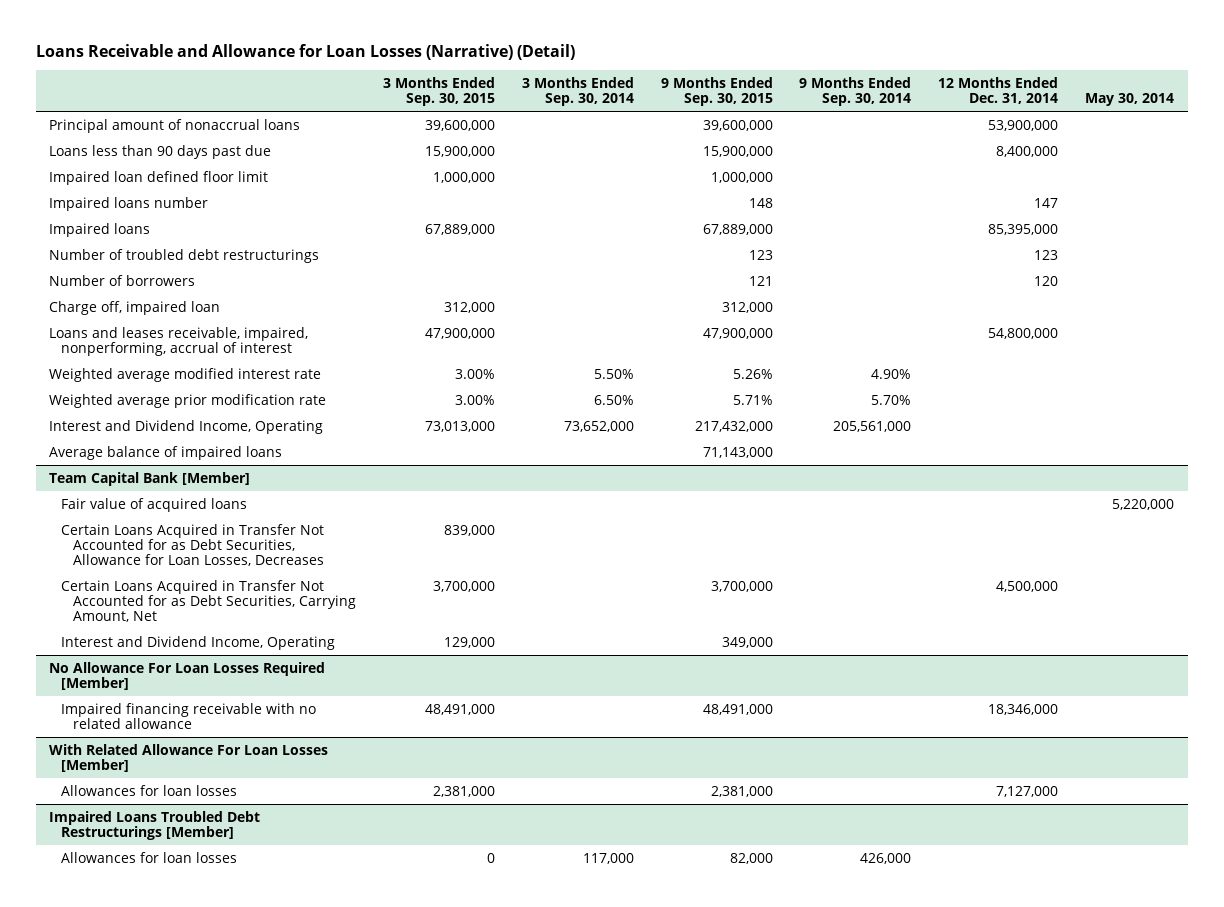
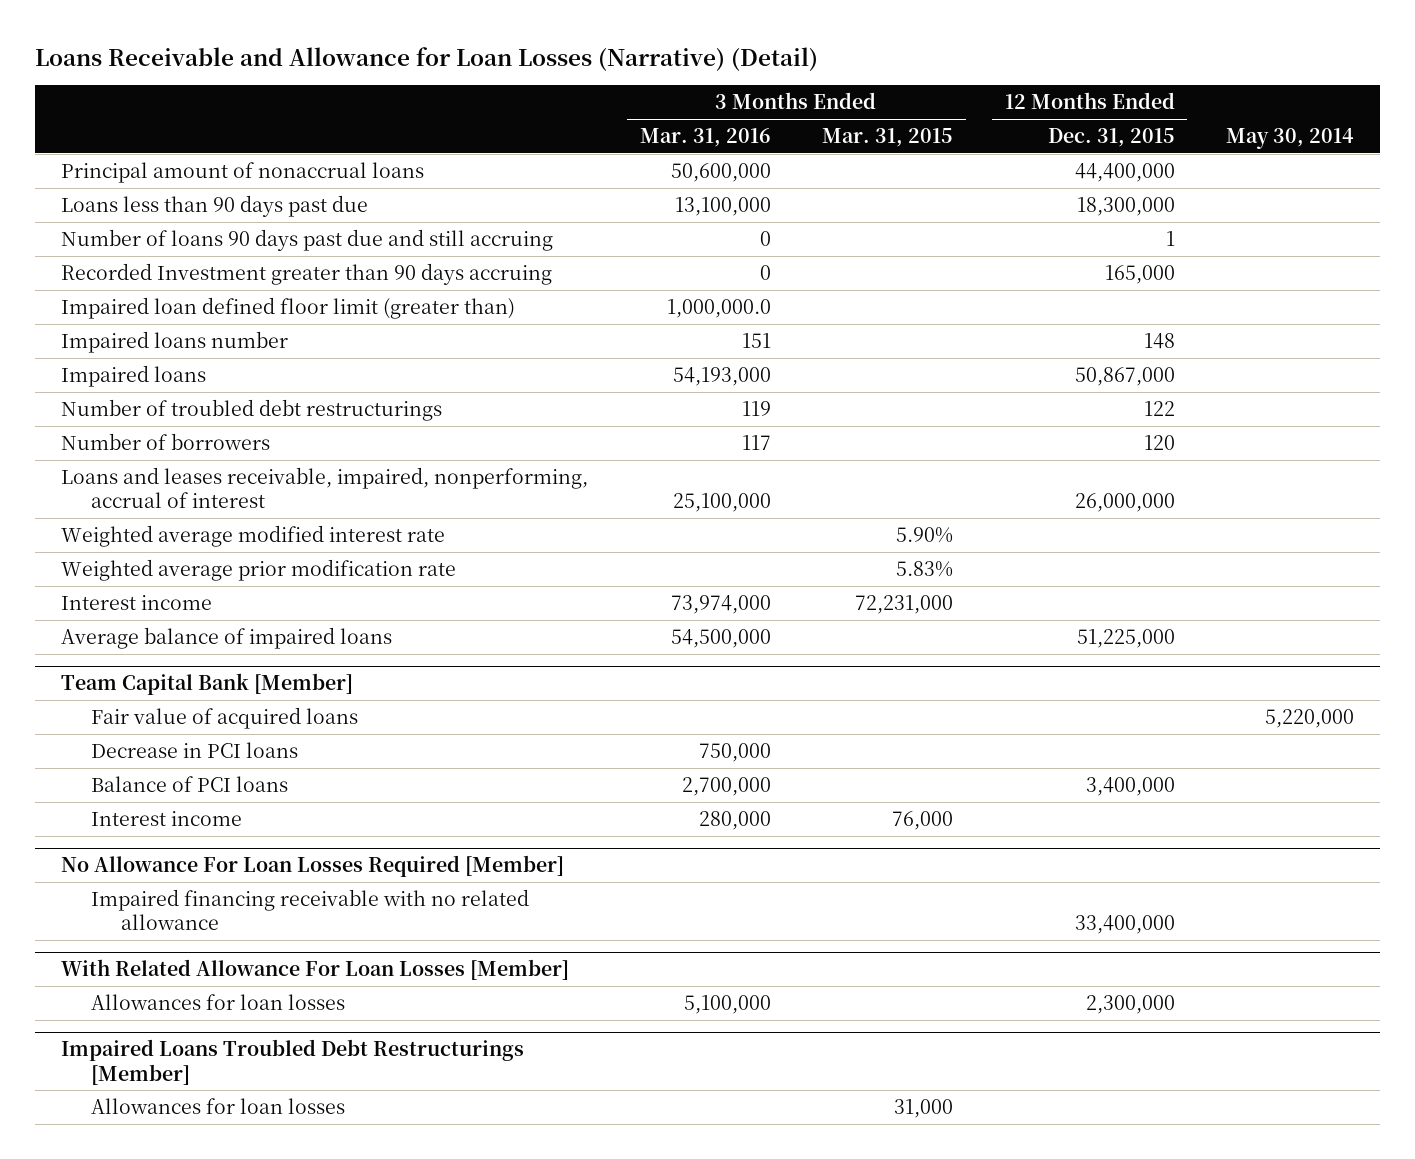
- | 3 Months Ended Sep. 30, 2015 | 3 Months Ended Sep. 30, 2014 | 9 Months Ended Sep. 30, 2015 | 9 Months Ended Sep. 30, 2014 | 12 Months Ended Dec. 31, 2014 | May 30, 2014
+ | 3 Months Ended Mar. 31, 2016 | 3 Months Ended Mar. 31, 2015 | 12 Months Ended Dec. 31, 2015 | May 30, 2014
- Impaired loan defined floor limit | 1,000,000 | | 1,000,000 | | |
+ Number of loans 90 days past due and still accruing | 0 | | 1 |
+ Recorded Investment greater than 90 days accruing | 0 | | 165,000 |
+ Impaired loan defined floor limit (greater than) | 1,000,000.0 | | |
- Charge off, impaired loan | 312,000 | | 312,000 | | |
- Interest and Dividend Income, Operating | 73,013,000 | 73,652,000 | 217,432,000 | 205,561,000 | |
+ Interest income | 73,974,000 | 72,231,000 | |
@ Team Capital Bank [Member]
- Certain Loans Acquired in Transfer Not Accounted for as Debt Securities, Allowance for Loan Losses, Decreases | 839,000 | | | | |
- Certain Loans Acquired in Transfer Not Accounted for as Debt Securities, Carrying Amount, Net | 3,700,000 | | 3,700,000 | | 4,500,000 |
- Interest and Dividend Income, Operating | 129,000 | | 349,000 | | |
+ Decrease in PCI loans | 750,000 | | |
+ Balance of PCI loans | 2,700,000 | | 3,400,000 |
+ Interest income | 280,000 | 76,000 | |

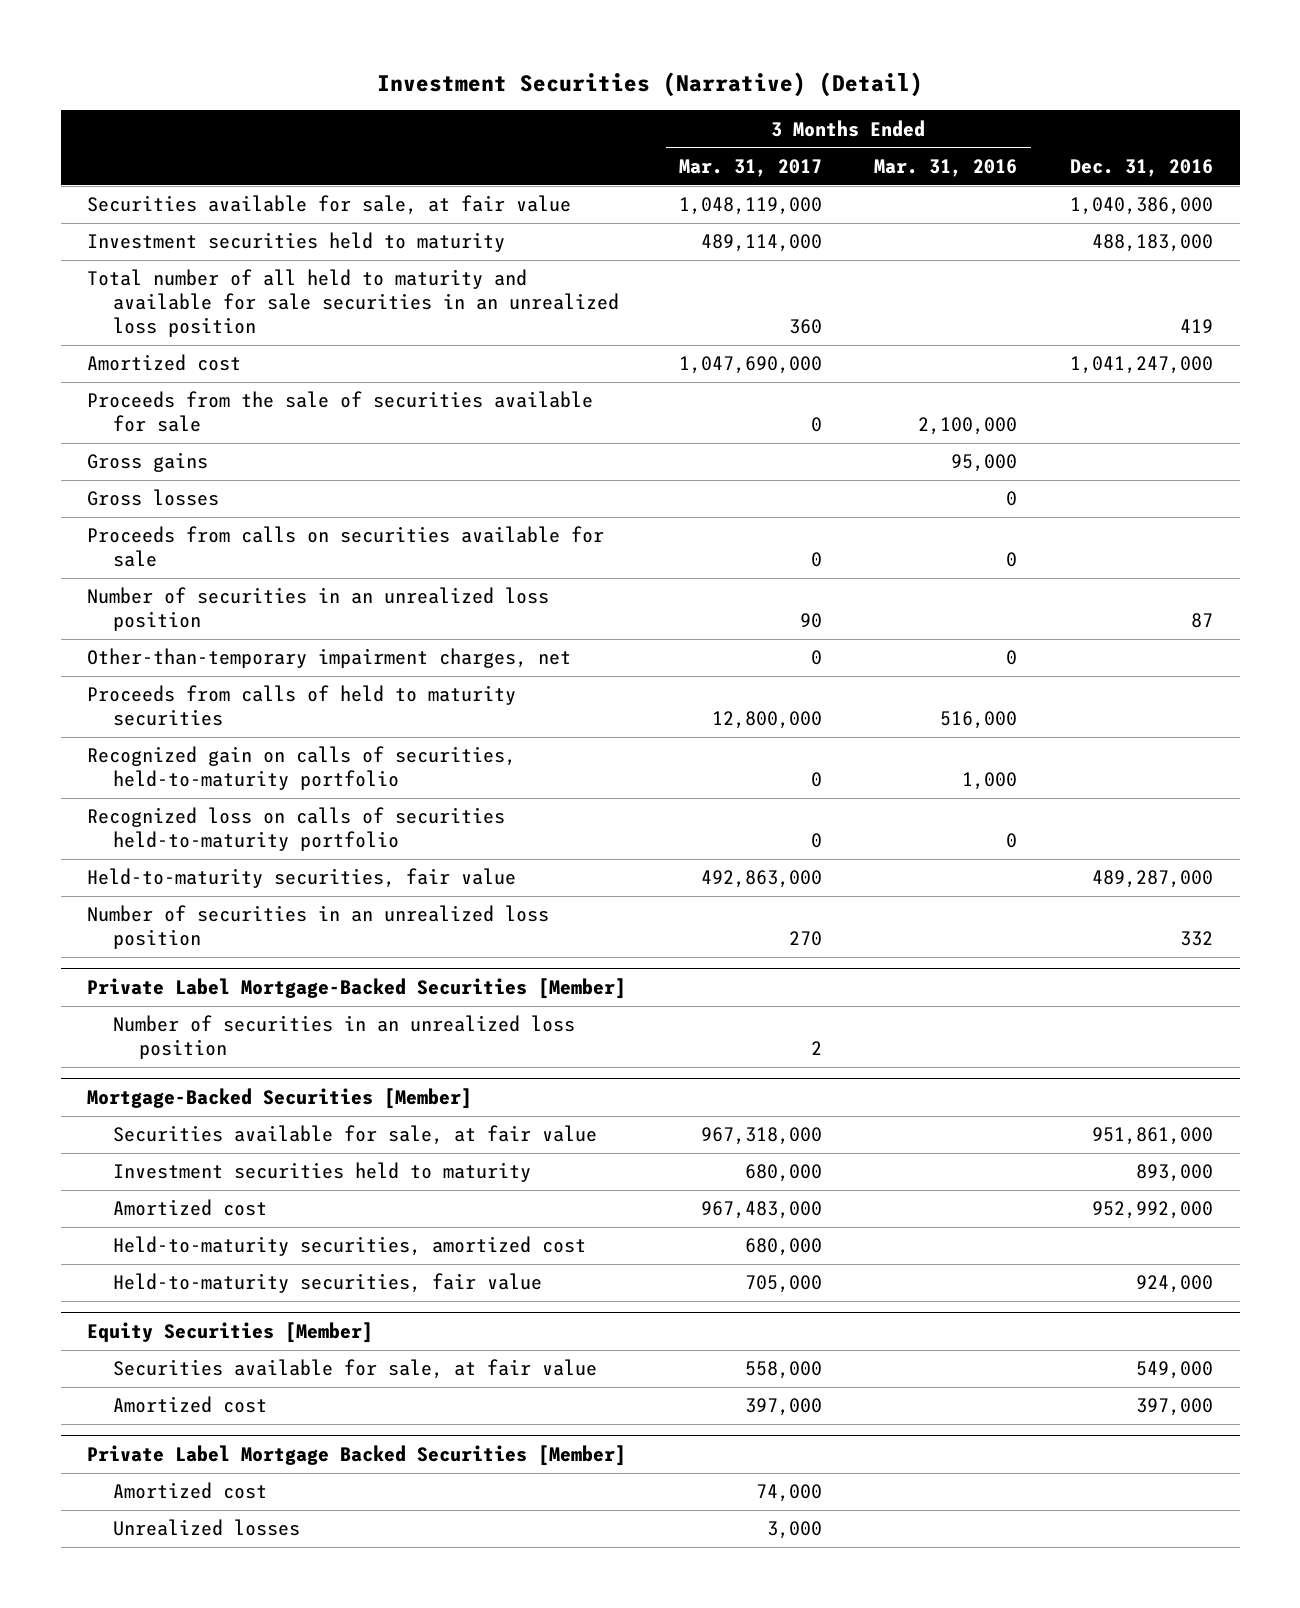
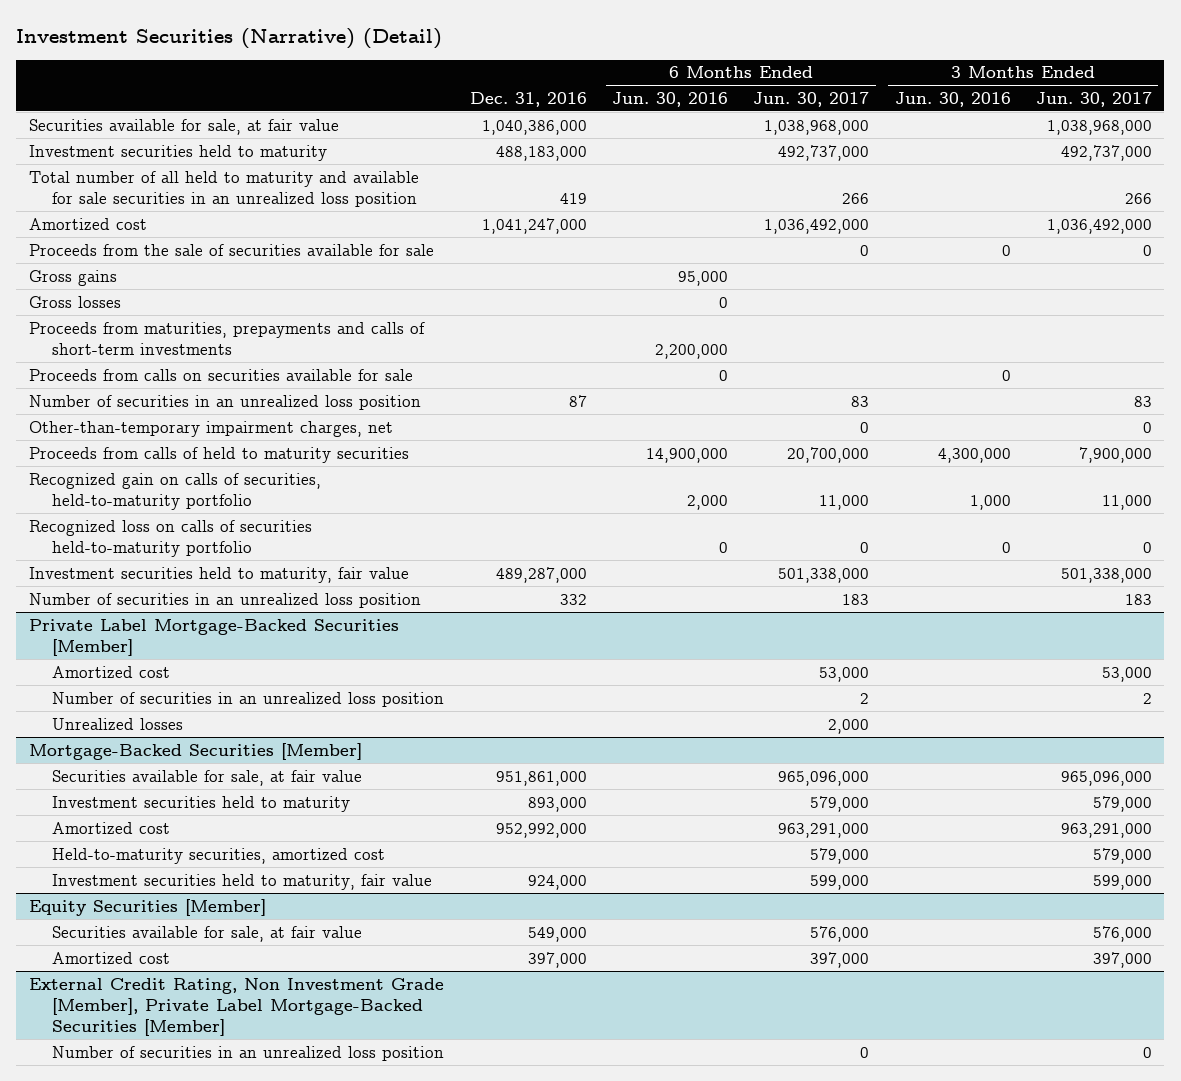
- | 3 Months Ended Mar. 31, 2017 | 3 Months Ended Mar. 31, 2016 | Dec. 31, 2016
+ | Dec. 31, 2016 | 6 Months Ended Jun. 30, 2016 | 6 Months Ended Jun. 30, 2017 | 3 Months Ended Jun. 30, 2016 | 3 Months Ended Jun. 30, 2017
+ Proceeds from maturities, prepayments and calls of short-term investments | | 2,200,000 | | |
- Held-to-maturity securities, fair value | 492,863,000 | | 489,287,000
+ Investment securities held to maturity, fair value | 489,287,000 | | 501,338,000 | | 501,338,000
@ Private Label Mortgage-Backed Securities [Member]
+ Amortized cost | | | 53,000 | | 53,000
+ Unrealized losses | | | 2,000 | |
@ Mortgage-Backed Securities [Member]
- Held-to-maturity securities, fair value | 705,000 | | 924,000
+ Investment securities held to maturity, fair value | 924,000 | | 599,000 | | 599,000
- Private Label Mortgage Backed Securities [Member]
- Amortized cost | 74,000 | |
- Unrealized losses | 3,000 | |
+ External Credit Rating, Non Investment Grade [Member], Private Label Mortgage-Backed Securities [Member]
+ Number of securities in an unrealized loss position | | | 0 | | 0

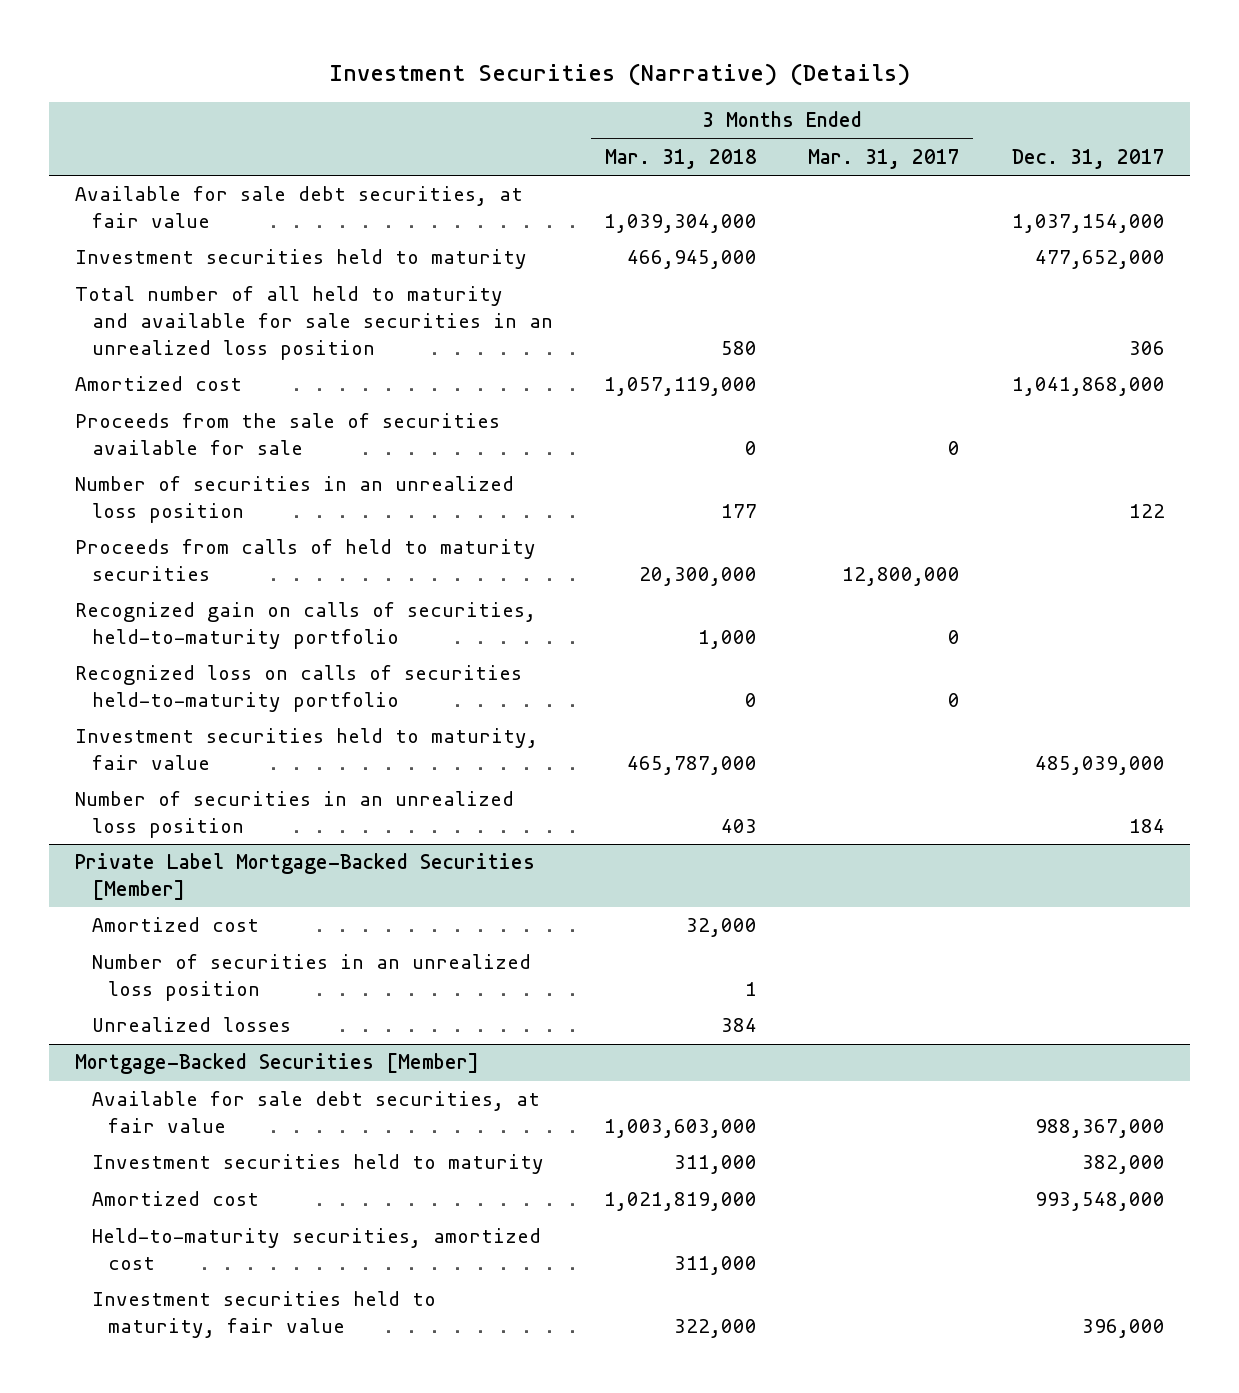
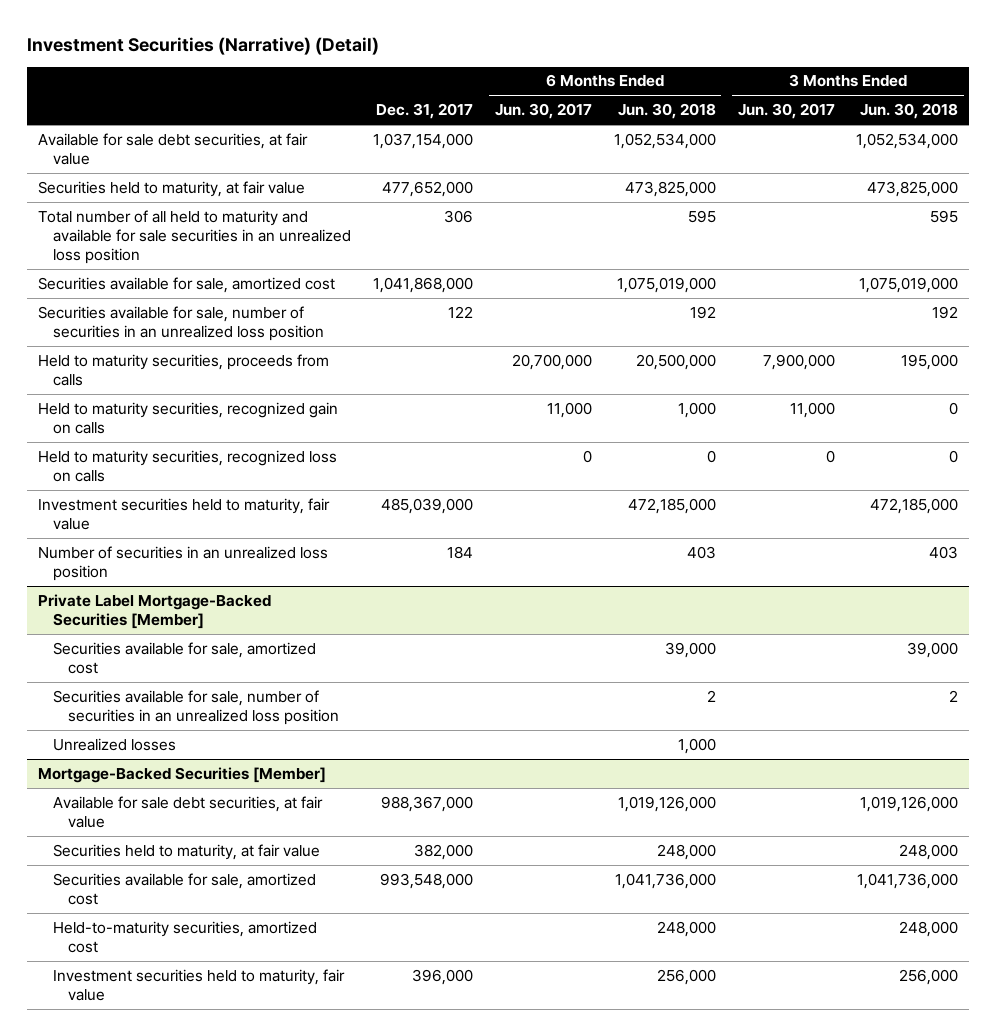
- Investment Securities (Narrative) (Details)
+ Investment Securities (Narrative) (Detail)
- | 3 Months Ended Mar. 31, 2018 | 3 Months Ended Mar. 31, 2017 | Dec. 31, 2017
+ | Dec. 31, 2017 | 6 Months Ended Jun. 30, 2017 | 6 Months Ended Jun. 30, 2018 | 3 Months Ended Jun. 30, 2017 | 3 Months Ended Jun. 30, 2018
- Investment securities held to maturity | 466,945,000 | | 477,652,000
+ Securities held to maturity, at fair value | 477,652,000 | | 473,825,000 | | 473,825,000
- Amortized cost | 1,057,119,000 | | 1,041,868,000
- Proceeds from the sale of securities available for sale | 0 | 0 |
- Number of securities in an unrealized loss position | 177 | | 122
- Proceeds from calls of held to maturity securities | 20,300,000 | 12,800,000 |
- Recognized gain on calls of securities, held-to-maturity portfolio | 1,000 | 0 |
- Recognized loss on calls of securities held-to-maturity portfolio | 0 | 0 |
+ Securities available for sale, amortized cost | 1,041,868,000 | | 1,075,019,000 | | 1,075,019,000
+ Securities available for sale, number of securities in an unrealized loss position | 122 | | 192 | | 192
+ Held to maturity securities, proceeds from calls | | 20,700,000 | 20,500,000 | 7,900,000 | 195,000
+ Held to maturity securities, recognized gain on calls | | 11,000 | 1,000 | 11,000 | 0
+ Held to maturity securities, recognized loss on calls | | 0 | 0 | 0 | 0
@ Private Label Mortgage-Backed Securities [Member]
- Amortized cost | 32,000 | |
- Number of securities in an unrealized loss position | 1 | |
+ Securities available for sale, amortized cost | | | 39,000 | | 39,000
+ Securities available for sale, number of securities in an unrealized loss position | | | 2 | | 2
@ Mortgage-Backed Securities [Member]
- Investment securities held to maturity | 311,000 | | 382,000
- Amortized cost | 1,021,819,000 | | 993,548,000
+ Securities held to maturity, at fair value | 382,000 | | 248,000 | | 248,000
+ Securities available for sale, amortized cost | 993,548,000 | | 1,041,736,000 | | 1,041,736,000

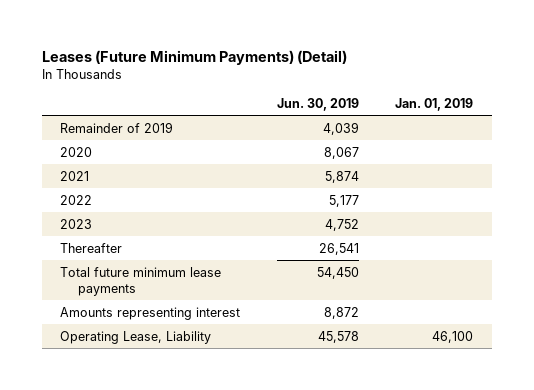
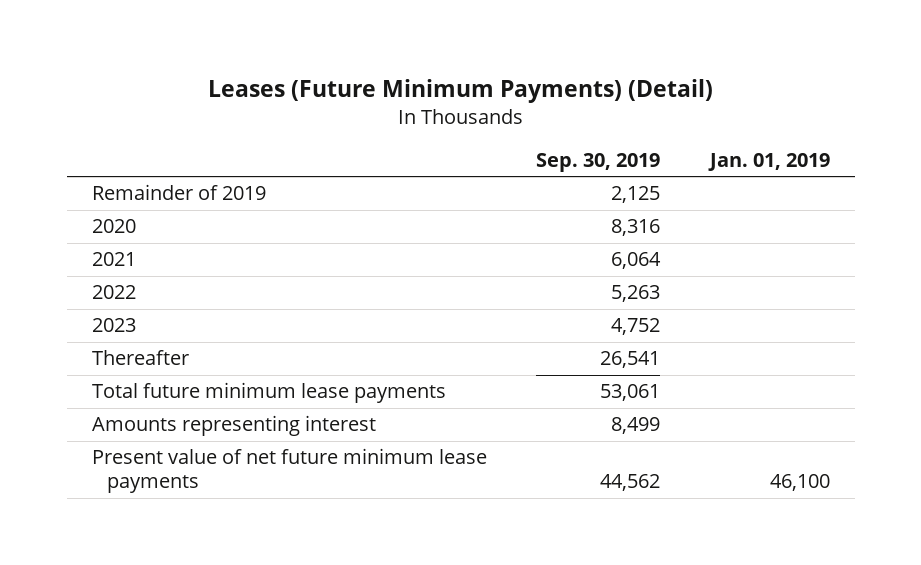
- | Jun. 30, 2019 | Jan. 01, 2019
+ | Sep. 30, 2019 | Jan. 01, 2019
- Operating Lease, Liability | 45,578 | 46,100
+ Present value of net future minimum lease payments | 44,562 | 46,100

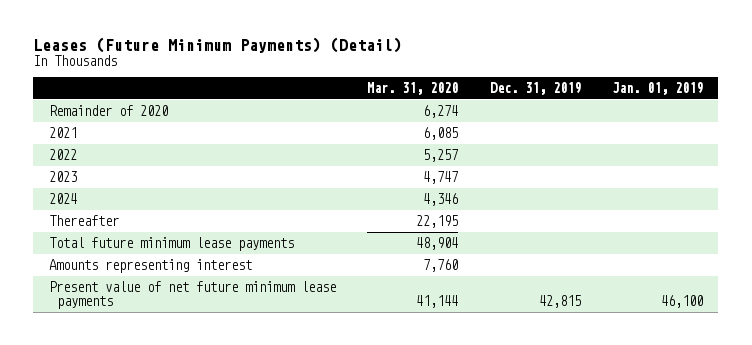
- | Sep. 30, 2019 | Jan. 01, 2019
+ | Mar. 31, 2020 | Dec. 31, 2019 | Jan. 01, 2019
- Remainder of 2019 | 2,125 |
- 2020 | 8,316 |
+ Remainder of 2020 | 6,274 | |
+ 2024 | 4,346 | |

